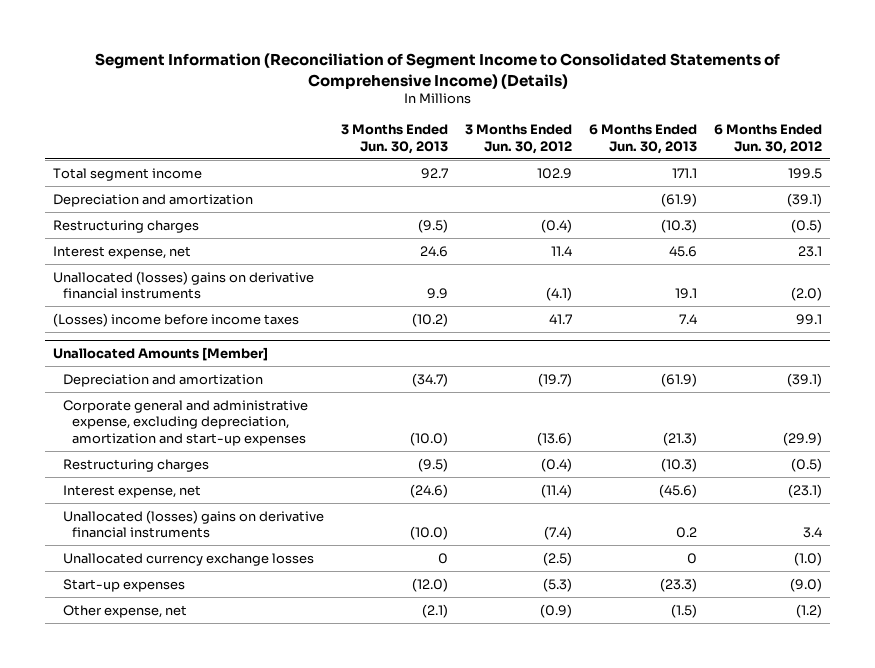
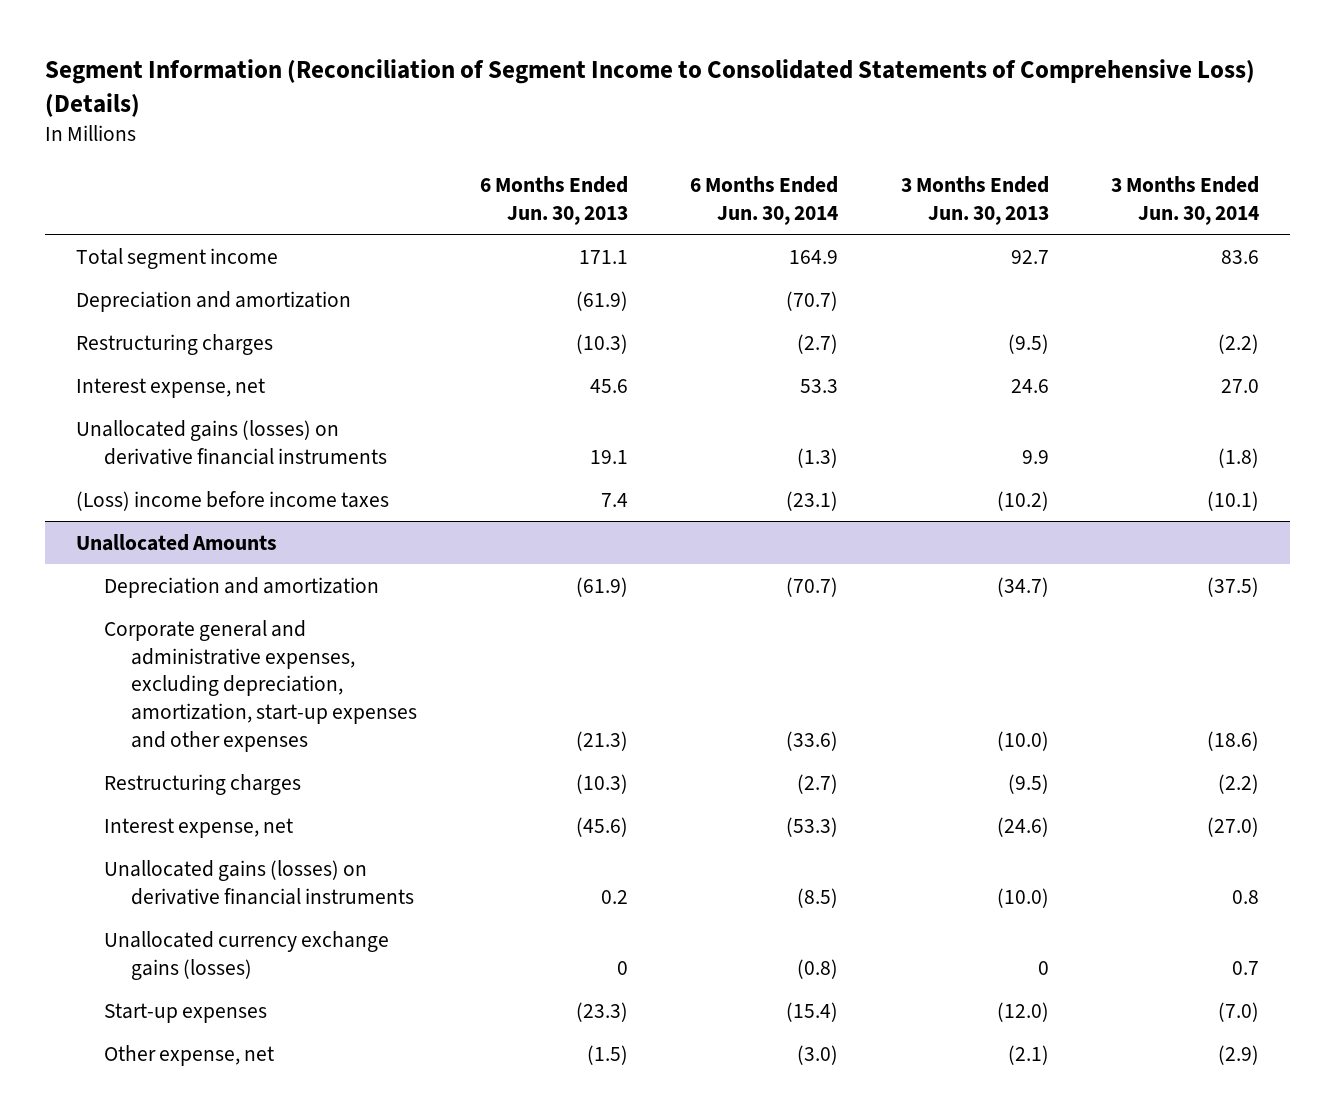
- Segment Information (Reconciliation of Segment Income to Consolidated Statements of Comprehensive Income) (Details)
+ Segment Information (Reconciliation of Segment Income to Consolidated Statements of Comprehensive Loss) (Details)
- | 3 Months Ended Jun. 30, 2013 | 3 Months Ended Jun. 30, 2012 | 6 Months Ended Jun. 30, 2013 | 6 Months Ended Jun. 30, 2012
+ | 6 Months Ended Jun. 30, 2013 | 6 Months Ended Jun. 30, 2014 | 3 Months Ended Jun. 30, 2013 | 3 Months Ended Jun. 30, 2014
- Unallocated (losses) gains on derivative financial instruments | 9.9 | (4.1) | 19.1 | (2.0)
- (Losses) income before income taxes | (10.2) | 41.7 | 7.4 | 99.1
- Unallocated Amounts [Member]
+ Unallocated gains (losses) on derivative financial instruments | 19.1 | (1.3) | 9.9 | (1.8)
+ (Loss) income before income taxes | 7.4 | (23.1) | (10.2) | (10.1)
+ Unallocated Amounts
- Corporate general and administrative expense, excluding depreciation, amortization and start-up expenses | (10.0) | (13.6) | (21.3) | (29.9)
+ Corporate general and administrative expenses, excluding depreciation, amortization, start-up expenses and other expenses | (21.3) | (33.6) | (10.0) | (18.6)
- Unallocated (losses) gains on derivative financial instruments | (10.0) | (7.4) | 0.2 | 3.4
- Unallocated currency exchange losses | 0 | (2.5) | 0 | (1.0)
+ Unallocated gains (losses) on derivative financial instruments | 0.2 | (8.5) | (10.0) | 0.8
+ Unallocated currency exchange gains (losses) | 0 | (0.8) | 0 | 0.7

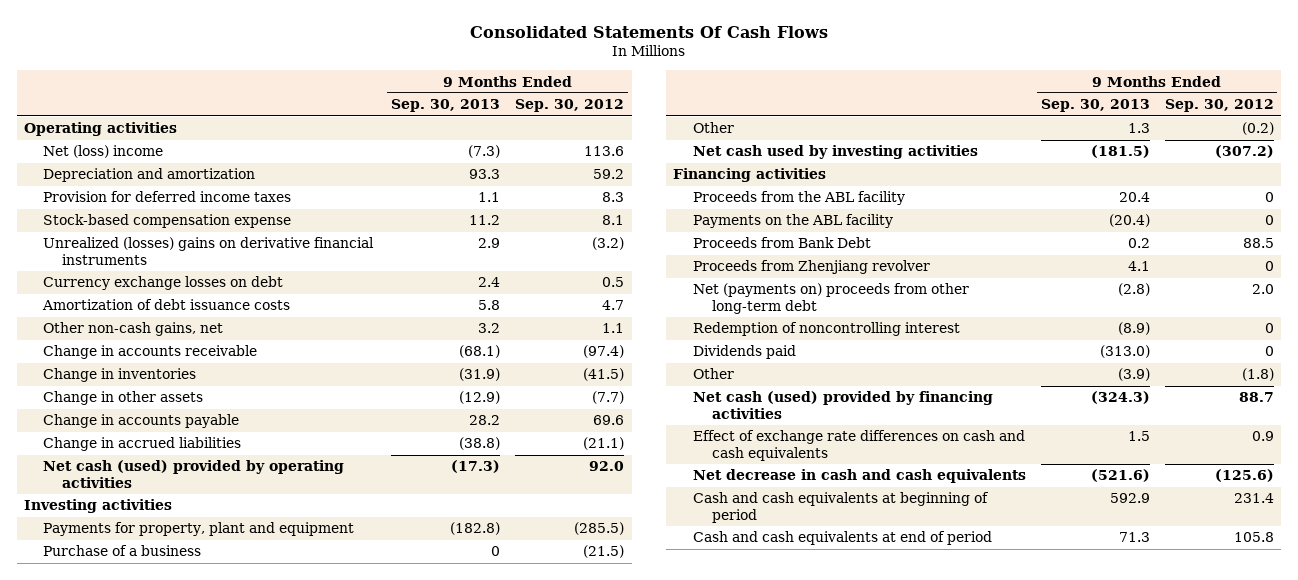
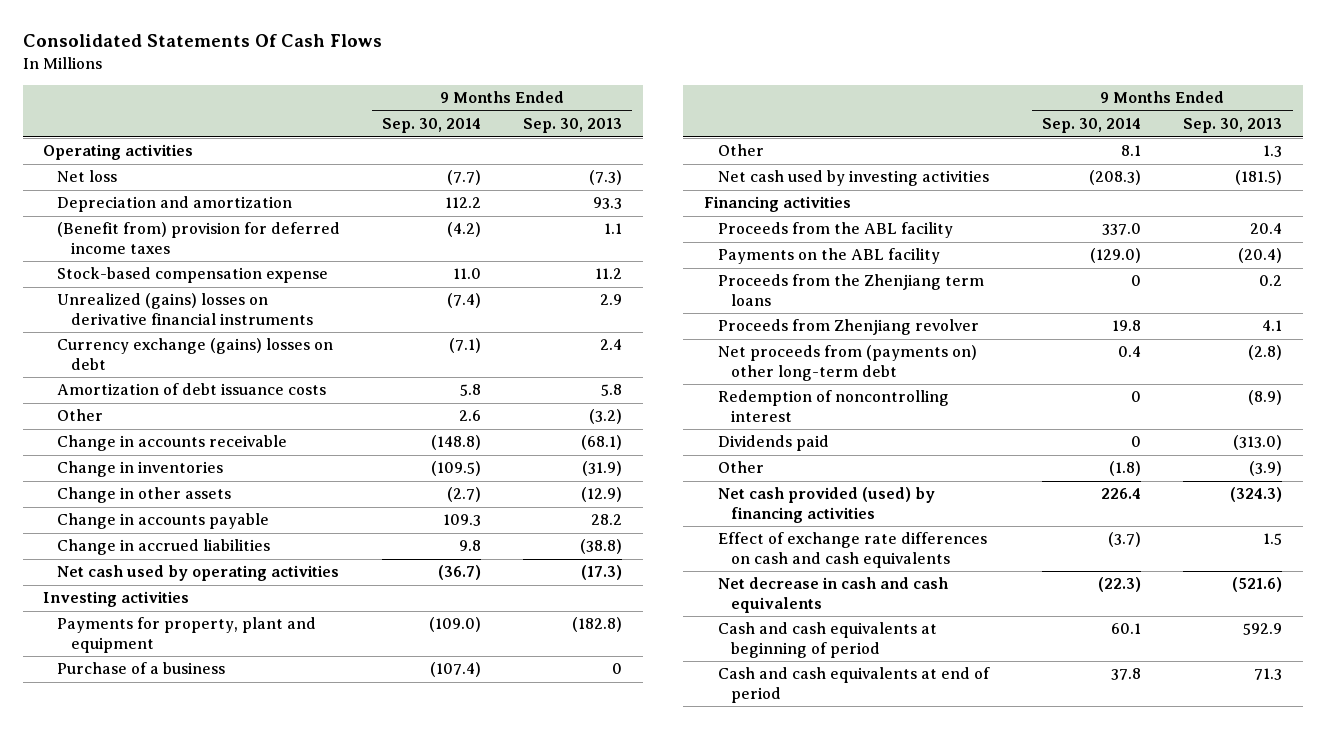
- | 9 Months Ended Sep. 30, 2013 | 9 Months Ended Sep. 30, 2012
+ | 9 Months Ended Sep. 30, 2014 | 9 Months Ended Sep. 30, 2013
- Net (loss) income | (7.3) | 113.6
+ Net loss | (7.7) | (7.3)
- Provision for deferred income taxes | 1.1 | 8.3
+ (Benefit from) provision for deferred income taxes | (4.2) | 1.1
- Unrealized (losses) gains on derivative financial instruments | 2.9 | (3.2)
- Currency exchange losses on debt | 2.4 | 0.5
+ Unrealized (gains) losses on derivative financial instruments | (7.4) | 2.9
+ Currency exchange (gains) losses on debt | (7.1) | 2.4
- Other non-cash gains, net | 3.2 | 1.1
+ Other | 2.6 | (3.2)
- Net cash (used) provided by operating activities | (17.3) | 92.0
+ Net cash used by operating activities | (36.7) | (17.3)
- Proceeds from Bank Debt | 0.2 | 88.5
+ Proceeds from the Zhenjiang term loans | 0 | 0.2
- Net (payments on) proceeds from other long-term debt | (2.8) | 2.0
+ Net proceeds from (payments on) other long-term debt | 0.4 | (2.8)
- Net cash (used) provided by financing activities | (324.3) | 88.7
+ Net cash provided (used) by financing activities | 226.4 | (324.3)

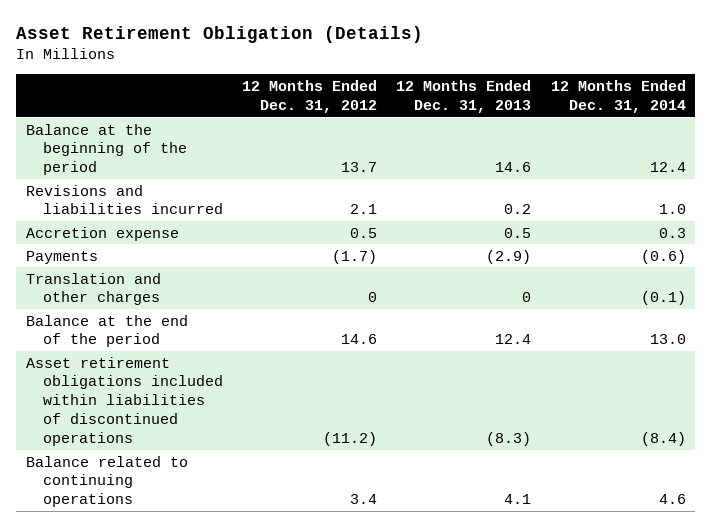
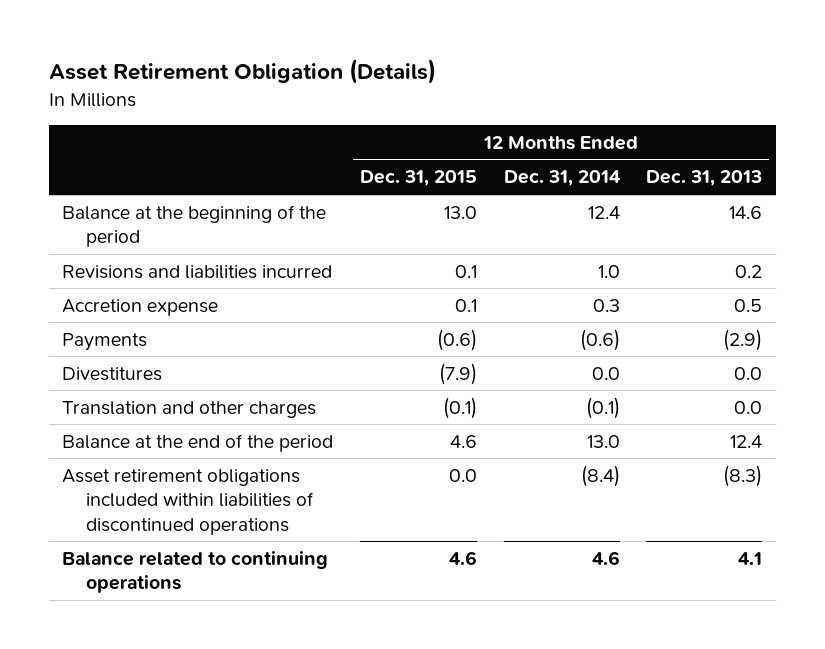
- | 12 Months Ended Dec. 31, 2012 | 12 Months Ended Dec. 31, 2013 | 12 Months Ended Dec. 31, 2014
+ | 12 Months Ended Dec. 31, 2015 | 12 Months Ended Dec. 31, 2014 | 12 Months Ended Dec. 31, 2013
- Translation and other charges | 0 | 0 | (0.1)
+ Divestitures | (7.9) | 0.0 | 0.0
+ Translation and other charges | (0.1) | (0.1) | 0.0

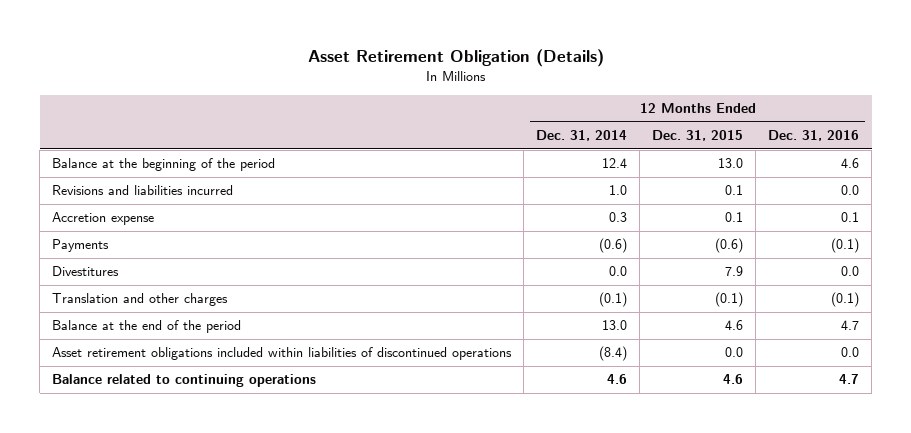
- | 12 Months Ended Dec. 31, 2015 | 12 Months Ended Dec. 31, 2014 | 12 Months Ended Dec. 31, 2013
+ | 12 Months Ended Dec. 31, 2014 | 12 Months Ended Dec. 31, 2015 | 12 Months Ended Dec. 31, 2016
- Divestitures | (7.9) | 0.0 | 0.0
+ Divestitures | 0.0 | 7.9 | 0.0

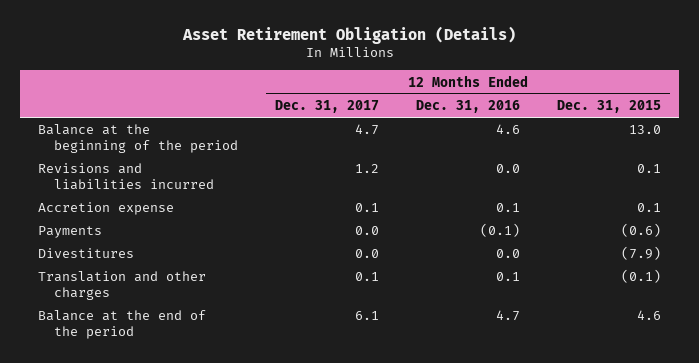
- | 12 Months Ended Dec. 31, 2014 | 12 Months Ended Dec. 31, 2015 | 12 Months Ended Dec. 31, 2016
+ | 12 Months Ended Dec. 31, 2017 | 12 Months Ended Dec. 31, 2016 | 12 Months Ended Dec. 31, 2015
- Divestitures | 0.0 | 7.9 | 0.0
- Translation and other charges | (0.1) | (0.1) | (0.1)
+ Divestitures | 0.0 | 0.0 | (7.9)
+ Translation and other charges | 0.1 | 0.1 | (0.1)
- Asset retirement obligations included within liabilities of discontinued operations | (8.4) | 0.0 | 0.0
- Balance related to continuing operations | 4.6 | 4.6 | 4.7

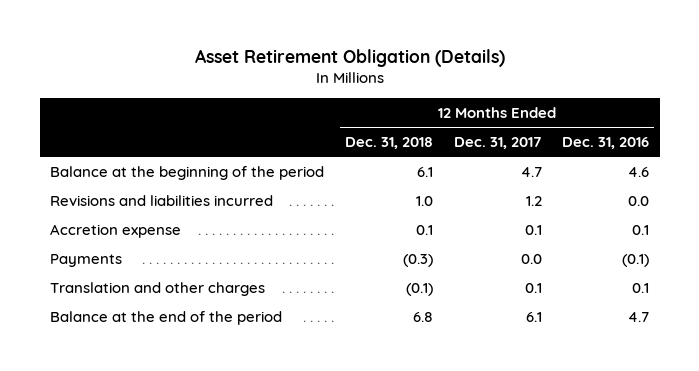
- | 12 Months Ended Dec. 31, 2017 | 12 Months Ended Dec. 31, 2016 | 12 Months Ended Dec. 31, 2015
+ | 12 Months Ended Dec. 31, 2018 | 12 Months Ended Dec. 31, 2017 | 12 Months Ended Dec. 31, 2016
- Divestitures | 0.0 | 0.0 | (7.9)

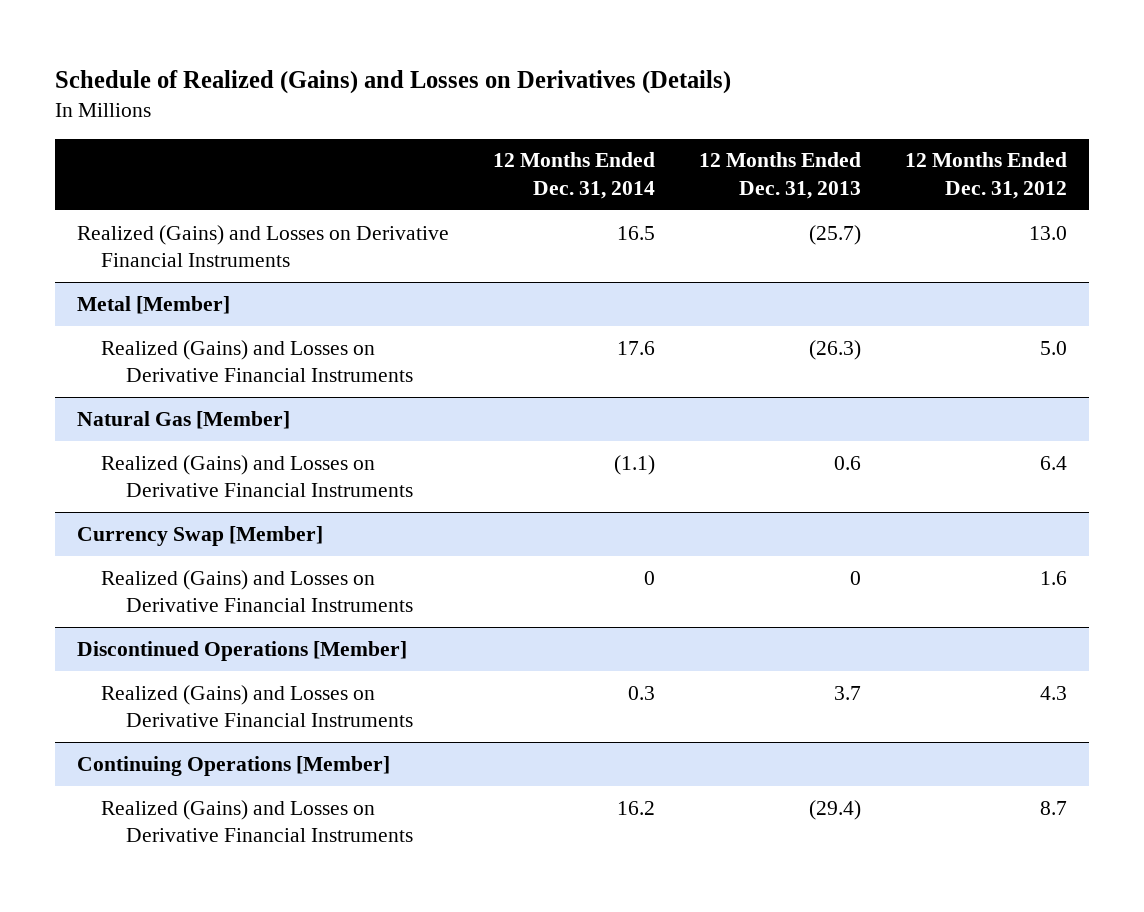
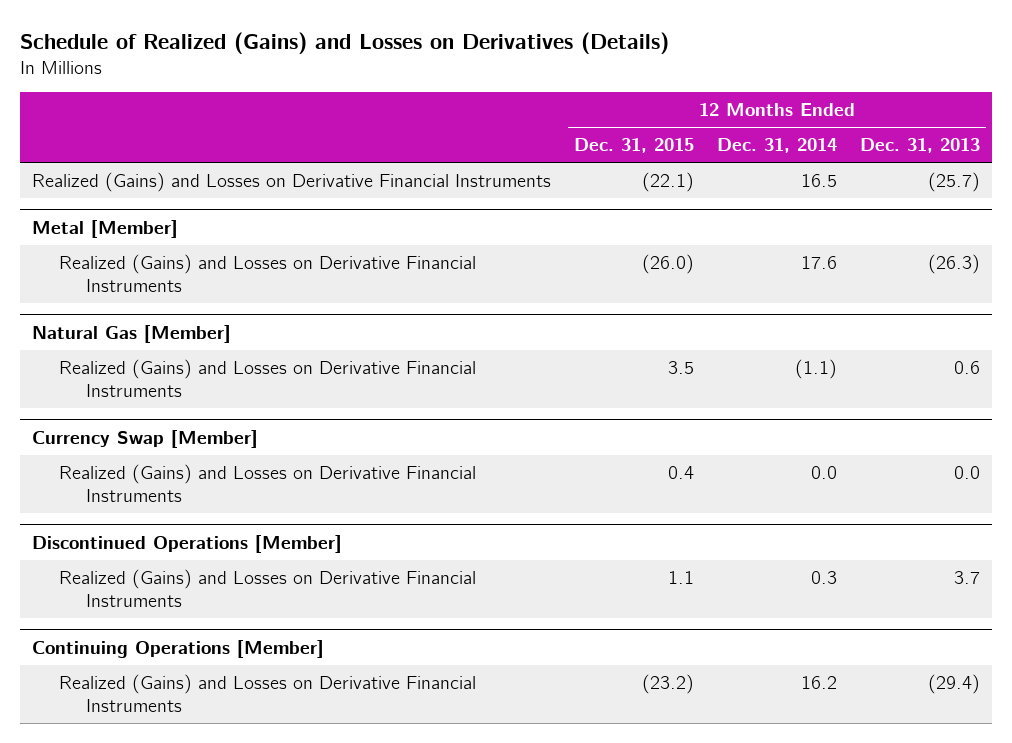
- | 12 Months Ended Dec. 31, 2014 | 12 Months Ended Dec. 31, 2013 | 12 Months Ended Dec. 31, 2012
+ | 12 Months Ended Dec. 31, 2015 | 12 Months Ended Dec. 31, 2014 | 12 Months Ended Dec. 31, 2013
@ Currency Swap [Member]
- Realized (Gains) and Losses on Derivative Financial Instruments | 0 | 0 | 1.6
+ Realized (Gains) and Losses on Derivative Financial Instruments | 0.4 | 0.0 | 0.0

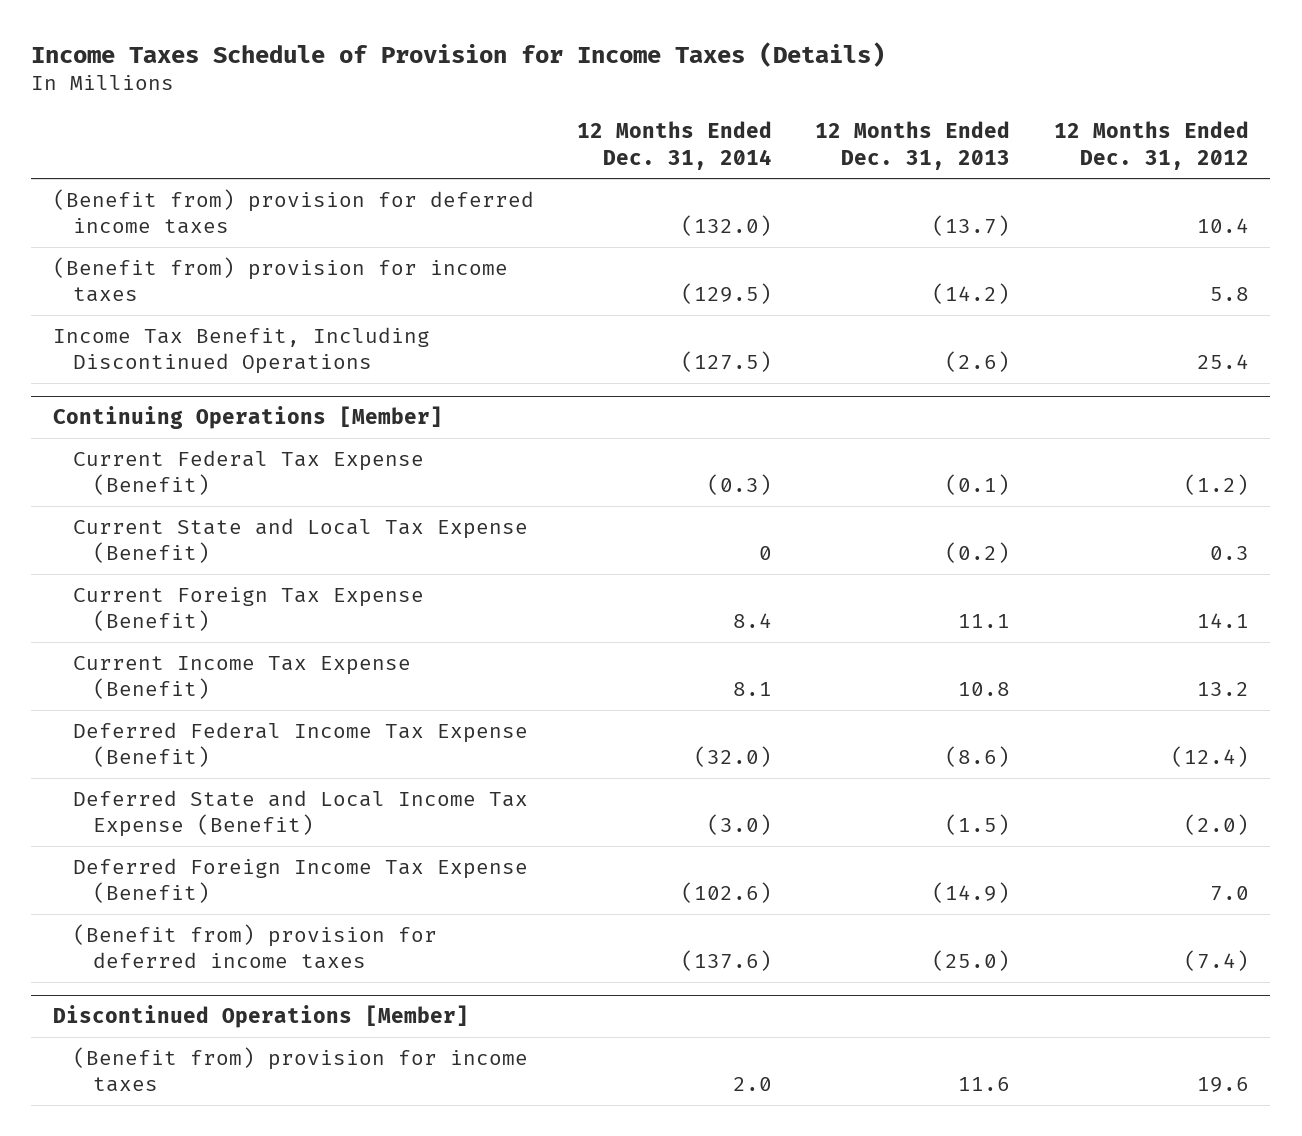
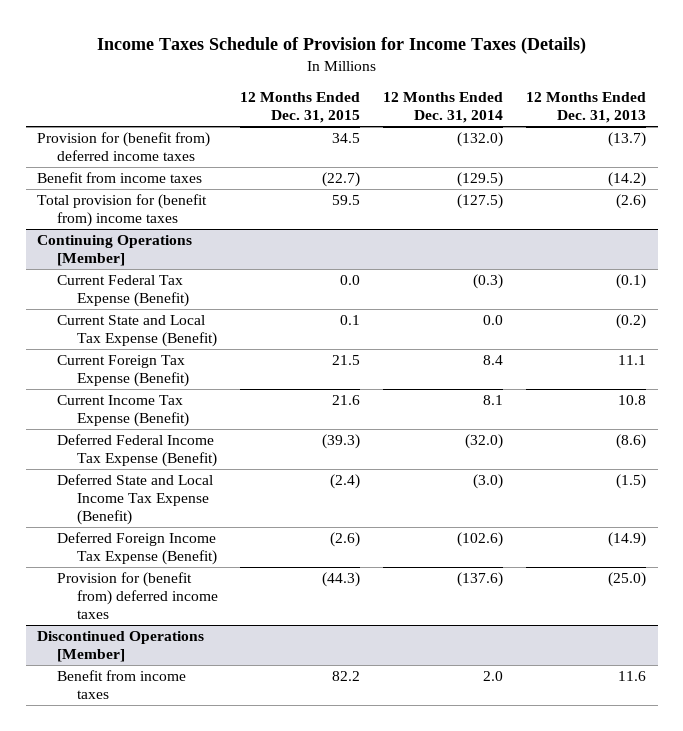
- | 12 Months Ended Dec. 31, 2014 | 12 Months Ended Dec. 31, 2013 | 12 Months Ended Dec. 31, 2012
+ | 12 Months Ended Dec. 31, 2015 | 12 Months Ended Dec. 31, 2014 | 12 Months Ended Dec. 31, 2013
- (Benefit from) provision for deferred income taxes | (132.0) | (13.7) | 10.4
- (Benefit from) provision for income taxes | (129.5) | (14.2) | 5.8
- Income Tax Benefit, Including Discontinued Operations | (127.5) | (2.6) | 25.4
+ Provision for (benefit from) deferred income taxes | 34.5 | (132.0) | (13.7)
+ Benefit from income taxes | (22.7) | (129.5) | (14.2)
+ Total provision for (benefit from) income taxes | 59.5 | (127.5) | (2.6)
@ Continuing Operations [Member]
- Current State and Local Tax Expense (Benefit) | 0 | (0.2) | 0.3
+ Current State and Local Tax Expense (Benefit) | 0.1 | 0.0 | (0.2)
- (Benefit from) provision for deferred income taxes | (137.6) | (25.0) | (7.4)
+ Provision for (benefit from) deferred income taxes | (44.3) | (137.6) | (25.0)
@ Discontinued Operations [Member]
- (Benefit from) provision for income taxes | 2.0 | 11.6 | 19.6
+ Benefit from income taxes | 82.2 | 2.0 | 11.6

